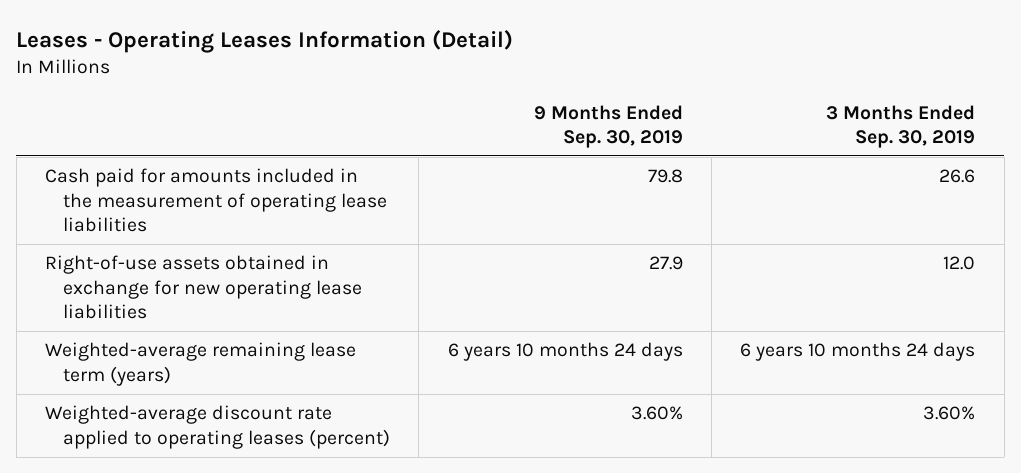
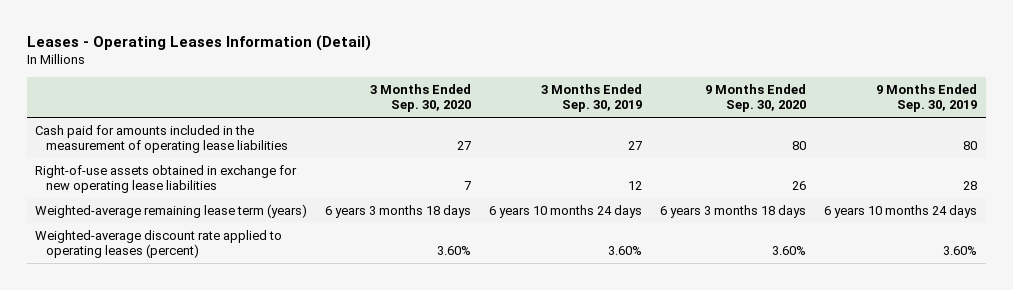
- | 9 Months Ended Sep. 30, 2019 | 3 Months Ended Sep. 30, 2019
+ | 3 Months Ended Sep. 30, 2020 | 3 Months Ended Sep. 30, 2019 | 9 Months Ended Sep. 30, 2020 | 9 Months Ended Sep. 30, 2019
- Cash paid for amounts included in the measurement of operating lease liabilities | 79.8 | 26.6
- Right-of-use assets obtained in exchange for new operating lease liabilities | 27.9 | 12.0
+ Cash paid for amounts included in the measurement of operating lease liabilities | 27 | 27 | 80 | 80
+ Right-of-use assets obtained in exchange for new operating lease liabilities | 7 | 12 | 26 | 28

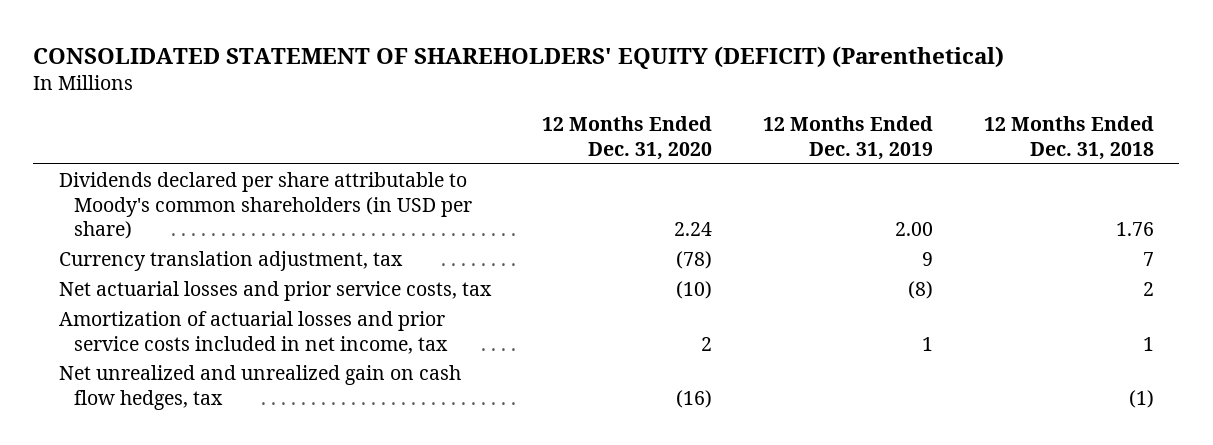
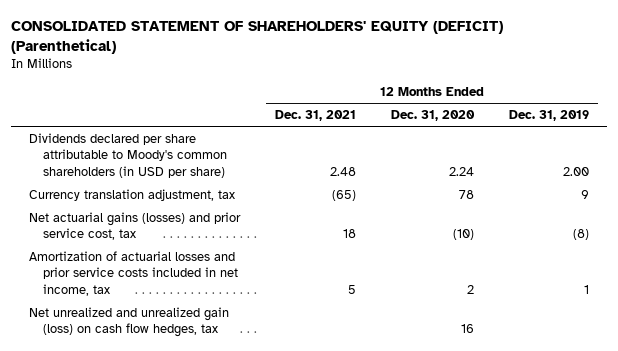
- | 12 Months Ended Dec. 31, 2020 | 12 Months Ended Dec. 31, 2019 | 12 Months Ended Dec. 31, 2018
+ | 12 Months Ended Dec. 31, 2021 | 12 Months Ended Dec. 31, 2020 | 12 Months Ended Dec. 31, 2019
- Currency translation adjustment, tax | (78) | 9 | 7
- Net actuarial losses and prior service costs, tax | (10) | (8) | 2
+ Currency translation adjustment, tax | (65) | 78 | 9
+ Net actuarial gains (losses) and prior service cost, tax | 18 | (10) | (8)
- Net unrealized and unrealized gain on cash flow hedges, tax | (16) | | (1)
+ Net unrealized and unrealized gain (loss) on cash flow hedges, tax | | 16 |

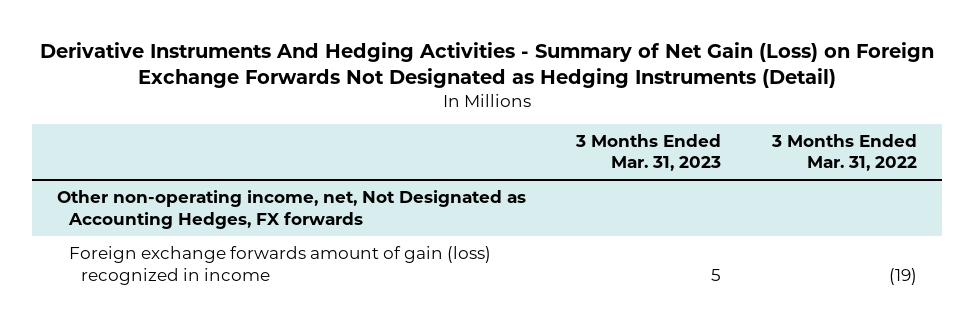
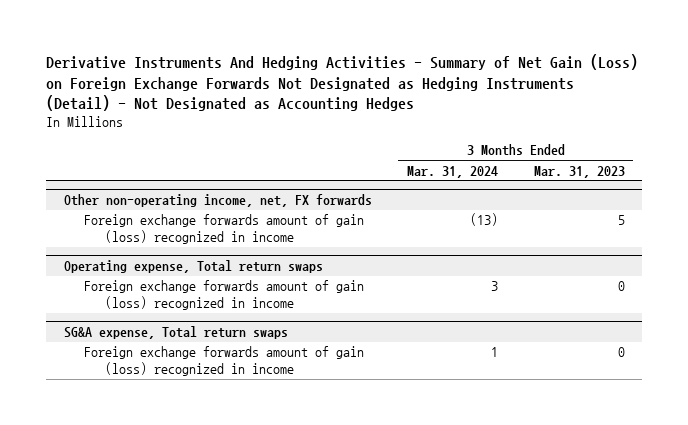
- Derivative Instruments And Hedging Activities - Summary of Net Gain (Loss) on Foreign Exchange Forwards Not Designated as Hedging Instruments (Detail)
+ Derivative Instruments And Hedging Activities - Summary of Net Gain (Loss) on Foreign Exchange Forwards Not Designated as Hedging Instruments (Detail) - Not Designated as Accounting Hedges
- | 3 Months Ended Mar. 31, 2023 | 3 Months Ended Mar. 31, 2022
+ | 3 Months Ended Mar. 31, 2024 | 3 Months Ended Mar. 31, 2023
- Other non-operating income, net, Not Designated as Accounting Hedges, FX forwards
+ Other non-operating income, net, FX forwards
+ Operating expense, Total return swaps
+ Foreign exchange forwards amount of gain (loss) recognized in income | 3 | 0
+ SG&A expense, Total return swaps
+ Foreign exchange forwards amount of gain (loss) recognized in income | 1 | 0

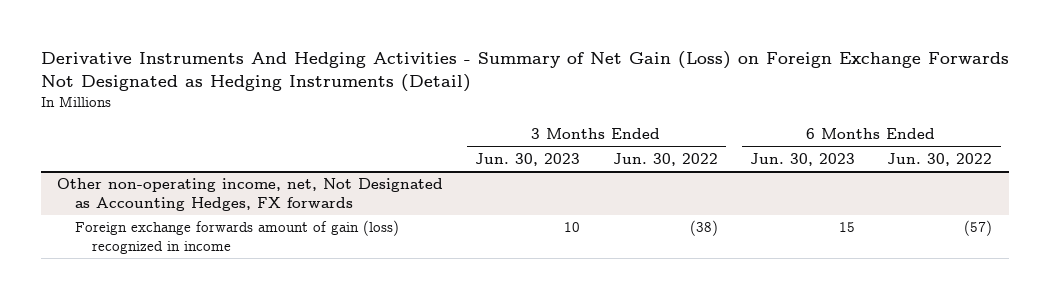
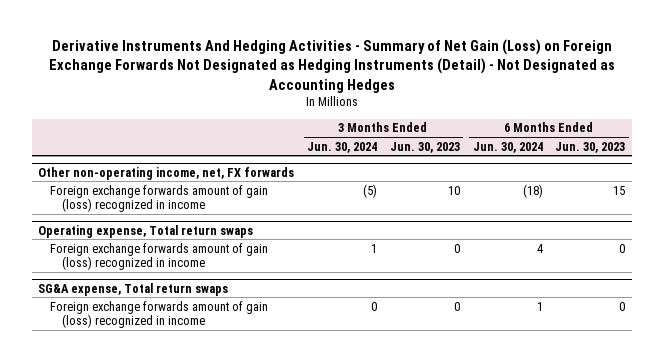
- Derivative Instruments And Hedging Activities - Summary of Net Gain (Loss) on Foreign Exchange Forwards Not Designated as Hedging Instruments (Detail)
+ Derivative Instruments And Hedging Activities - Summary of Net Gain (Loss) on Foreign Exchange Forwards Not Designated as Hedging Instruments (Detail) - Not Designated as Accounting Hedges
- | 3 Months Ended Jun. 30, 2023 | 3 Months Ended Jun. 30, 2022 | 6 Months Ended Jun. 30, 2023 | 6 Months Ended Jun. 30, 2022
+ | 3 Months Ended Jun. 30, 2024 | 3 Months Ended Jun. 30, 2023 | 6 Months Ended Jun. 30, 2024 | 6 Months Ended Jun. 30, 2023
- Other non-operating income, net, Not Designated as Accounting Hedges, FX forwards
+ Other non-operating income, net, FX forwards
+ Operating expense, Total return swaps
+ Foreign exchange forwards amount of gain (loss) recognized in income | 1 | 0 | 4 | 0
+ SG&A expense, Total return swaps
+ Foreign exchange forwards amount of gain (loss) recognized in income | 0 | 0 | 1 | 0

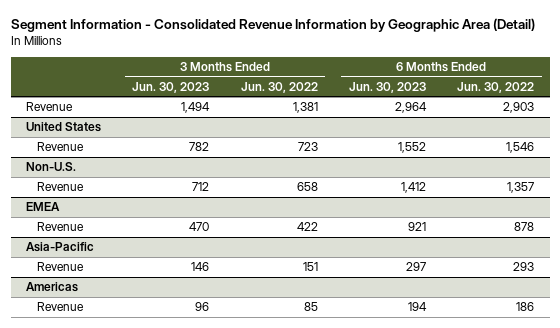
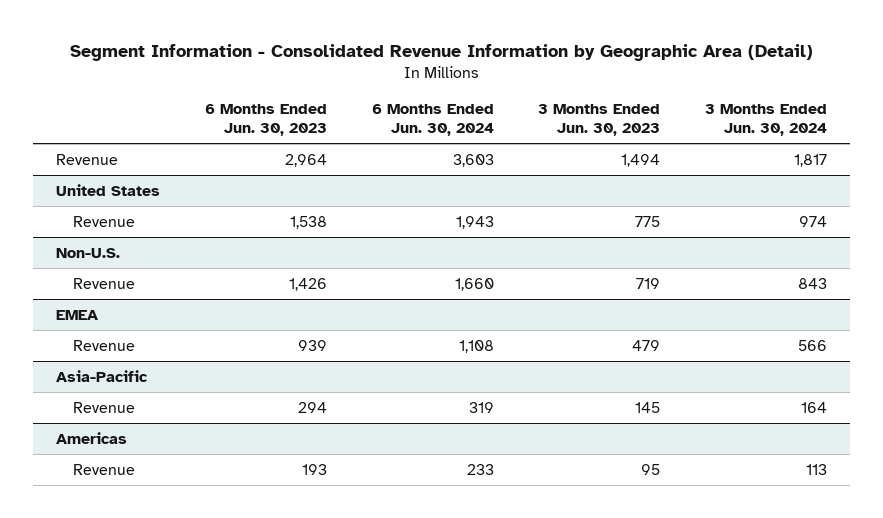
- | 3 Months Ended Jun. 30, 2023 | 3 Months Ended Jun. 30, 2022 | 6 Months Ended Jun. 30, 2023 | 6 Months Ended Jun. 30, 2022
+ | 6 Months Ended Jun. 30, 2023 | 6 Months Ended Jun. 30, 2024 | 3 Months Ended Jun. 30, 2023 | 3 Months Ended Jun. 30, 2024
@ United States
- Revenue | 782 | 723 | 1,552 | 1,546
+ Revenue | 1,538 | 1,943 | 775 | 974
@ Non-U.S.
- Revenue | 712 | 658 | 1,412 | 1,357
+ Revenue | 1,426 | 1,660 | 719 | 843
@ EMEA
- Revenue | 470 | 422 | 921 | 878
+ Revenue | 939 | 1,108 | 479 | 566
@ Asia-Pacific
- Revenue | 146 | 151 | 297 | 293
+ Revenue | 294 | 319 | 145 | 164
@ Americas
- Revenue | 96 | 85 | 194 | 186
+ Revenue | 193 | 233 | 95 | 113

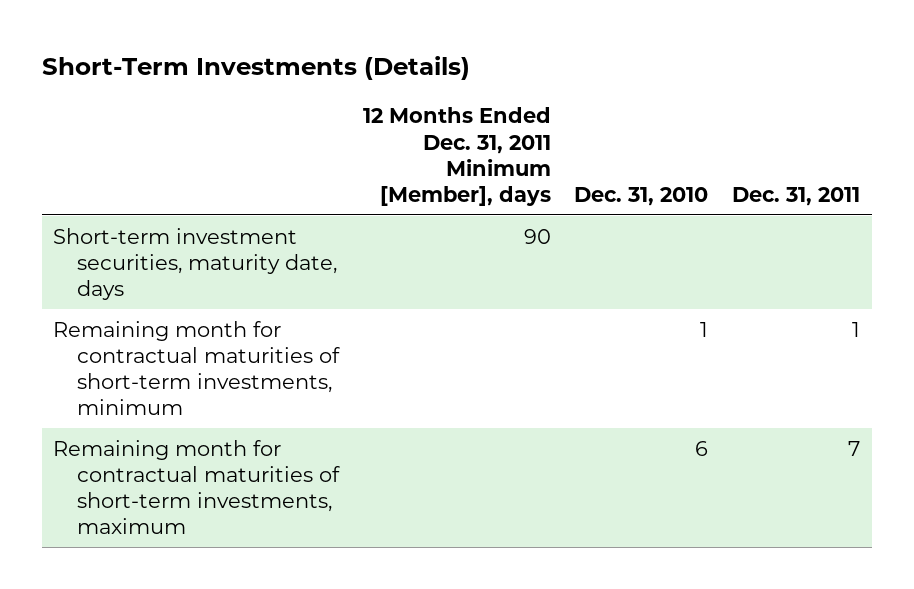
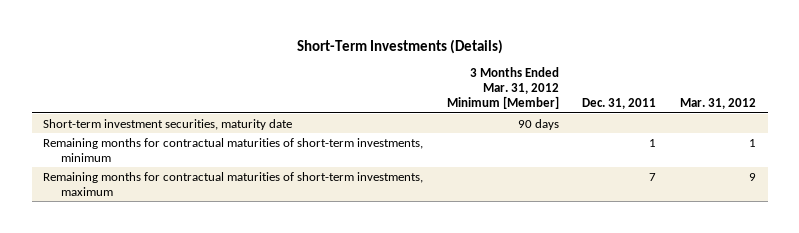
- | 12 Months Ended Dec. 31, 2011 Minimum [Member], days | Dec. 31, 2010 | Dec. 31, 2011
+ | 3 Months Ended Mar. 31, 2012 Minimum [Member] | Dec. 31, 2011 | Mar. 31, 2012
- Short-term investment securities, maturity date, days | 90 | |
- Remaining month for contractual maturities of short-term investments, minimum | | 1 | 1
- Remaining month for contractual maturities of short-term investments, maximum | | 6 | 7
+ Short-term investment securities, maturity date | 90 days | |
+ Remaining months for contractual maturities of short-term investments, minimum | | 1 | 1
+ Remaining months for contractual maturities of short-term investments, maximum | | 7 | 9

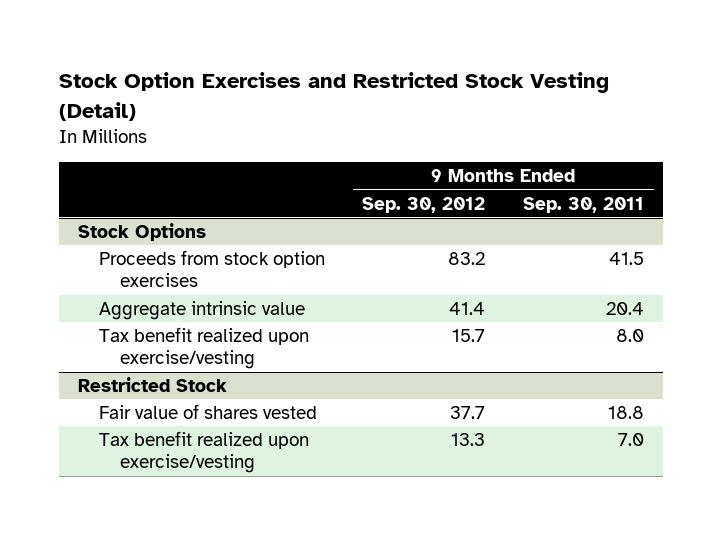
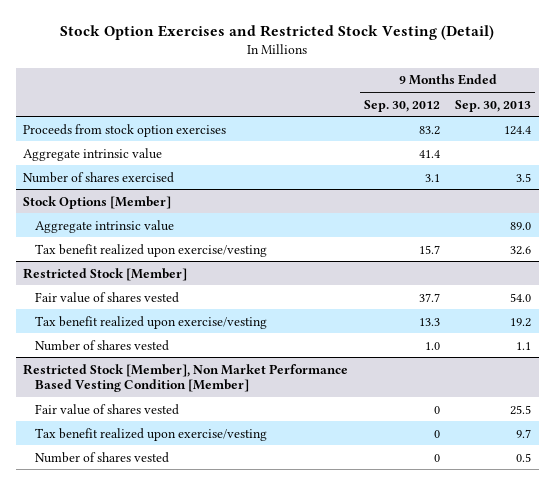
- | 9 Months Ended Sep. 30, 2012 | 9 Months Ended Sep. 30, 2011
+ | 9 Months Ended Sep. 30, 2012 | 9 Months Ended Sep. 30, 2013
- Stock Options
+ Number of shares exercised | 3.1 | 3.5
+ Stock Options [Member]
+ Aggregate intrinsic value | | 89.0
- Restricted Stock
+ Restricted Stock [Member]
+ Number of shares vested | 1.0 | 1.1
+ Restricted Stock [Member], Non Market Performance Based Vesting Condition [Member]
+ Fair value of shares vested | 0 | 25.5
+ Tax benefit realized upon exercise/vesting | 0 | 9.7
+ Number of shares vested | 0 | 0.5

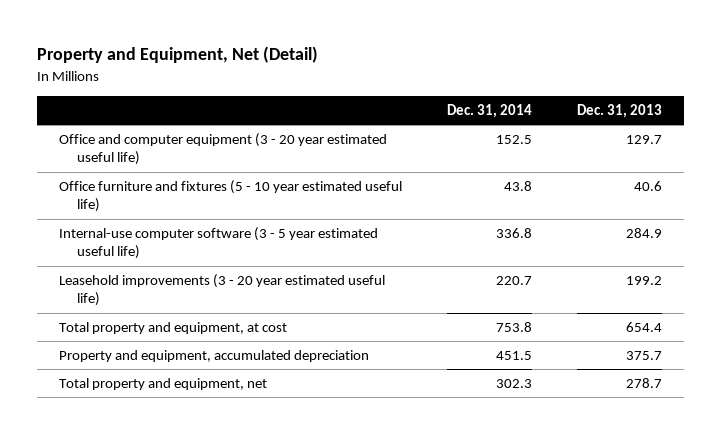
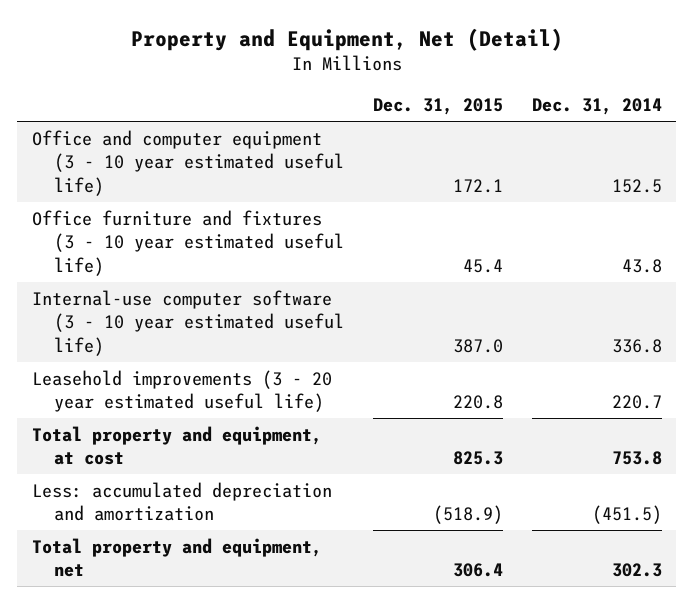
- | Dec. 31, 2014 | Dec. 31, 2013
+ | Dec. 31, 2015 | Dec. 31, 2014
- Office and computer equipment (3 - 20 year estimated useful life) | 152.5 | 129.7
- Office furniture and fixtures (5 - 10 year estimated useful life) | 43.8 | 40.6
- Internal-use computer software (3 - 5 year estimated useful life) | 336.8 | 284.9
+ Office and computer equipment (3 - 10 year estimated useful life) | 172.1 | 152.5
+ Office furniture and fixtures (3 - 10 year estimated useful life) | 45.4 | 43.8
+ Internal-use computer software (3 - 10 year estimated useful life) | 387.0 | 336.8
- Property and equipment, accumulated depreciation | 451.5 | 375.7
+ Less: accumulated depreciation and amortization | (518.9) | (451.5)

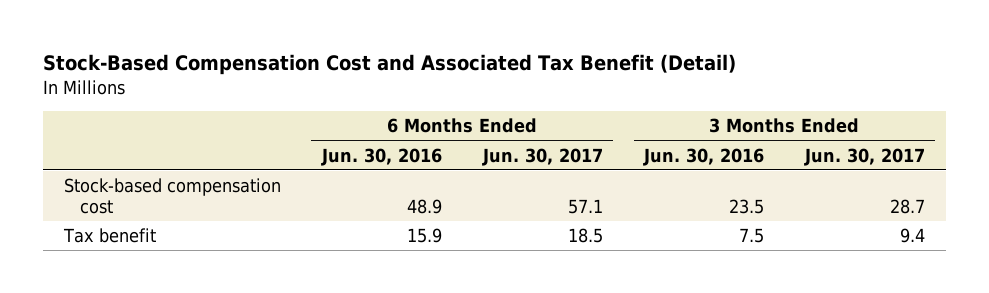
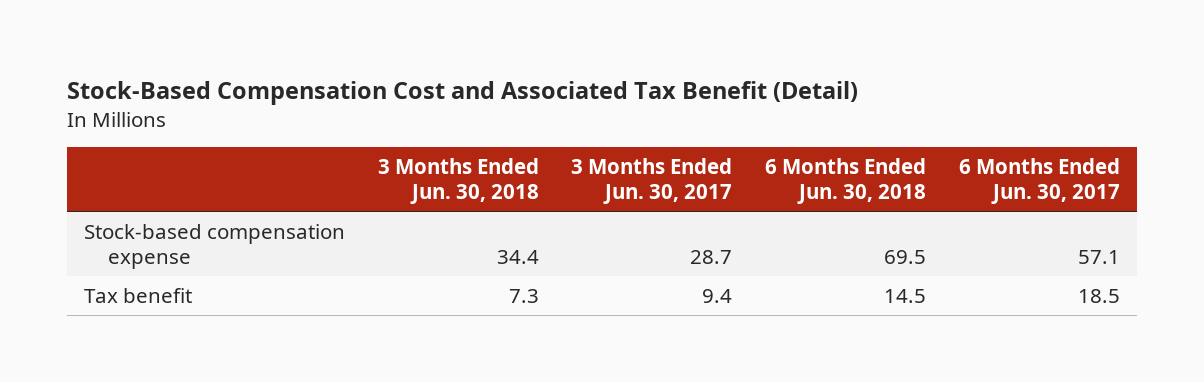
- | 6 Months Ended Jun. 30, 2016 | 6 Months Ended Jun. 30, 2017 | 3 Months Ended Jun. 30, 2016 | 3 Months Ended Jun. 30, 2017
+ | 3 Months Ended Jun. 30, 2018 | 3 Months Ended Jun. 30, 2017 | 6 Months Ended Jun. 30, 2018 | 6 Months Ended Jun. 30, 2017
- Stock-based compensation cost | 48.9 | 57.1 | 23.5 | 28.7
+ Stock-based compensation expense | 34.4 | 28.7 | 69.5 | 57.1

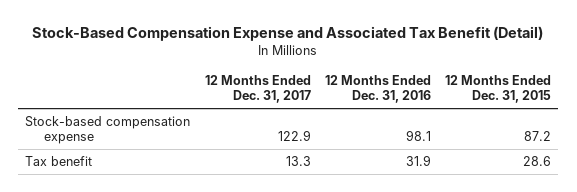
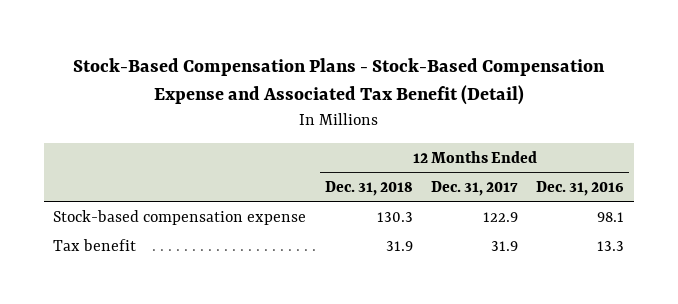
- Stock-Based Compensation Expense and Associated Tax Benefit (Detail)
+ Stock-Based Compensation Plans - Stock-Based Compensation Expense and Associated Tax Benefit (Detail)
- | 12 Months Ended Dec. 31, 2017 | 12 Months Ended Dec. 31, 2016 | 12 Months Ended Dec. 31, 2015
+ | 12 Months Ended Dec. 31, 2018 | 12 Months Ended Dec. 31, 2017 | 12 Months Ended Dec. 31, 2016
- Tax benefit | 13.3 | 31.9 | 28.6
+ Tax benefit | 31.9 | 31.9 | 13.3

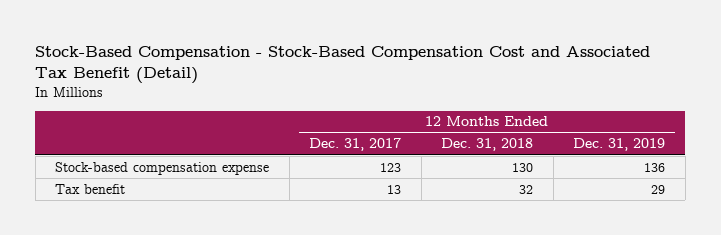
- Stock-Based Compensation Plans - Stock-Based Compensation Expense and Associated Tax Benefit (Detail)
+ Stock-Based Compensation - Stock-Based Compensation Cost and Associated Tax Benefit (Detail)
- | 12 Months Ended Dec. 31, 2018 | 12 Months Ended Dec. 31, 2017 | 12 Months Ended Dec. 31, 2016
+ | 12 Months Ended Dec. 31, 2017 | 12 Months Ended Dec. 31, 2018 | 12 Months Ended Dec. 31, 2019
- Stock-based compensation expense | 130.3 | 122.9 | 98.1
- Tax benefit | 31.9 | 31.9 | 13.3
+ Stock-based compensation expense | 123 | 130 | 136
+ Tax benefit | 13 | 32 | 29

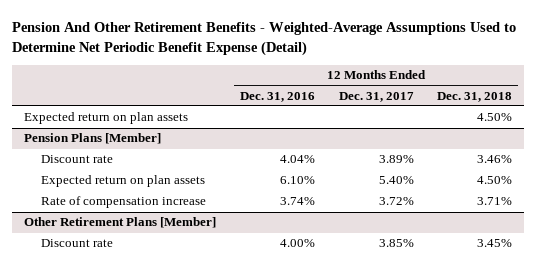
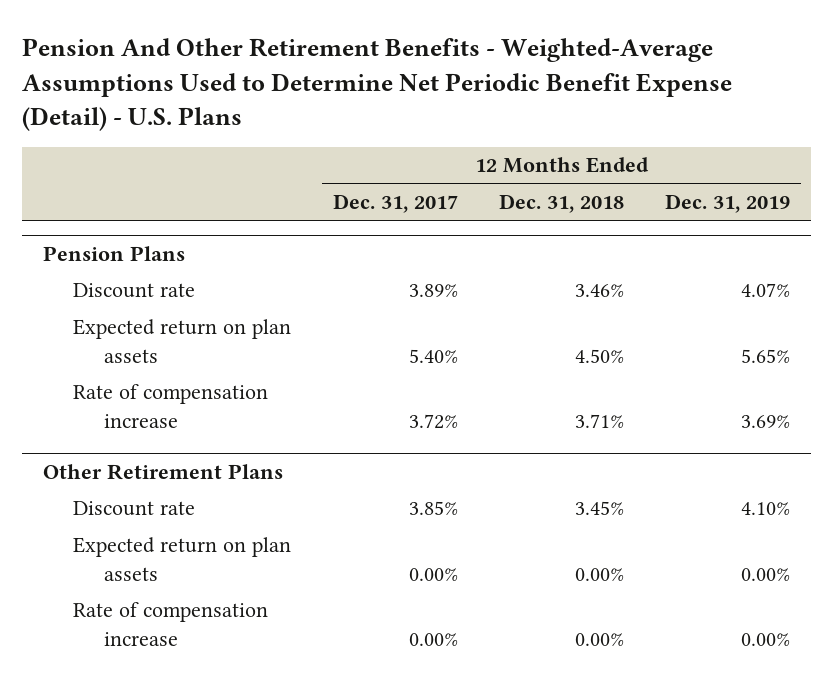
- Pension And Other Retirement Benefits - Weighted-Average Assumptions Used to Determine Net Periodic Benefit Expense (Detail)
+ Pension And Other Retirement Benefits - Weighted-Average Assumptions Used to Determine Net Periodic Benefit Expense (Detail) - U.S. Plans
- | 12 Months Ended Dec. 31, 2016 | 12 Months Ended Dec. 31, 2017 | 12 Months Ended Dec. 31, 2018
+ | 12 Months Ended Dec. 31, 2017 | 12 Months Ended Dec. 31, 2018 | 12 Months Ended Dec. 31, 2019
- Expected return on plan assets | | | 4.50%
- Pension Plans [Member]
+ Pension Plans
- Other Retirement Plans [Member]
+ Other Retirement Plans
+ Expected return on plan assets | 0.00% | 0.00% | 0.00%
+ Rate of compensation increase | 0.00% | 0.00% | 0.00%

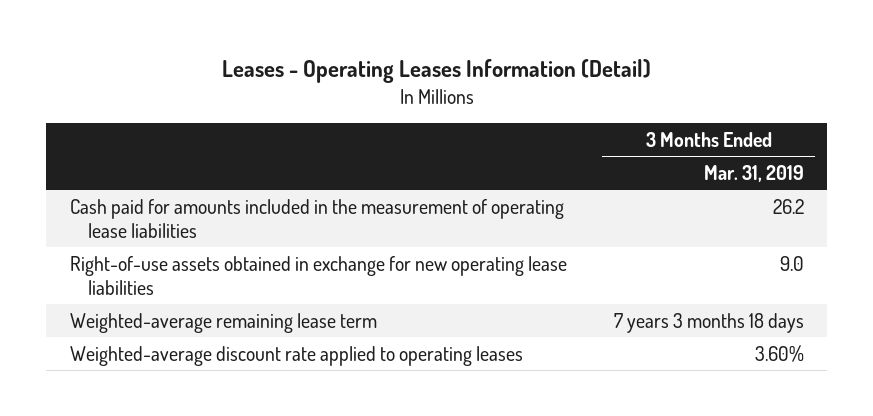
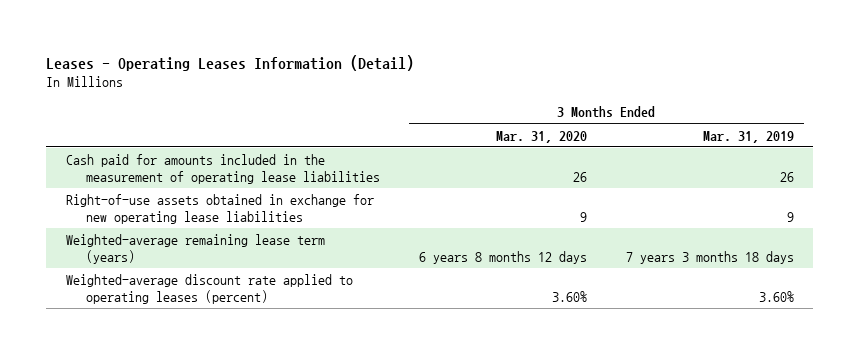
- | 3 Months Ended Mar. 31, 2019
+ | 3 Months Ended Mar. 31, 2020 | 3 Months Ended Mar. 31, 2019
- Cash paid for amounts included in the measurement of operating lease liabilities | 26.2
- Right-of-use assets obtained in exchange for new operating lease liabilities | 9.0
- Weighted-average remaining lease term | 7 years 3 months 18 days
- Weighted-average discount rate applied to operating leases | 3.60%
+ Cash paid for amounts included in the measurement of operating lease liabilities | 26 | 26
+ Right-of-use assets obtained in exchange for new operating lease liabilities | 9 | 9
+ Weighted-average remaining lease term (years) | 6 years 8 months 12 days | 7 years 3 months 18 days
+ Weighted-average discount rate applied to operating leases (percent) | 3.60% | 3.60%

